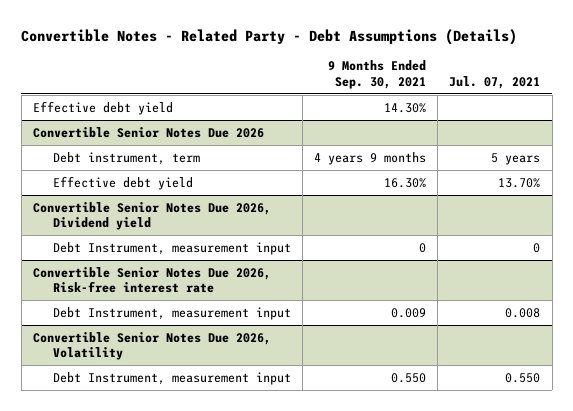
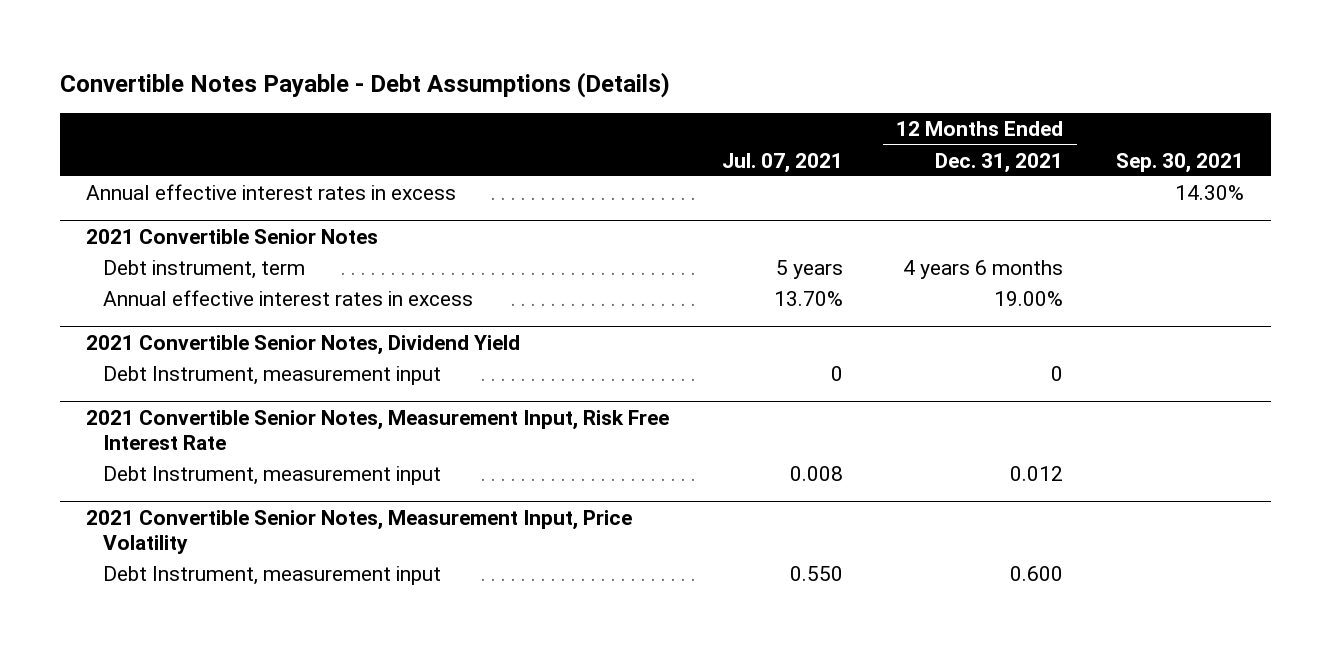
- Convertible Notes - Related Party - Debt Assumptions (Details)
+ Convertible Notes Payable - Debt Assumptions (Details)
- | 9 Months Ended Sep. 30, 2021 | Jul. 07, 2021
+ | Jul. 07, 2021 | 12 Months Ended Dec. 31, 2021 | Sep. 30, 2021
- Effective debt yield | 14.30% |
- Convertible Senior Notes Due 2026
+ Annual effective interest rates in excess | | | 14.30%
+ 2021 Convertible Senior Notes
- Effective debt yield | 16.30% | 13.70%
- Convertible Senior Notes Due 2026, Dividend yield
+ Annual effective interest rates in excess | 13.70% | 19.00% |
+ 2021 Convertible Senior Notes, Dividend Yield
- Convertible Senior Notes Due 2026, Risk-free interest rate
+ 2021 Convertible Senior Notes, Measurement Input, Risk Free Interest Rate
- Convertible Senior Notes Due 2026, Volatility
+ 2021 Convertible Senior Notes, Measurement Input, Price Volatility

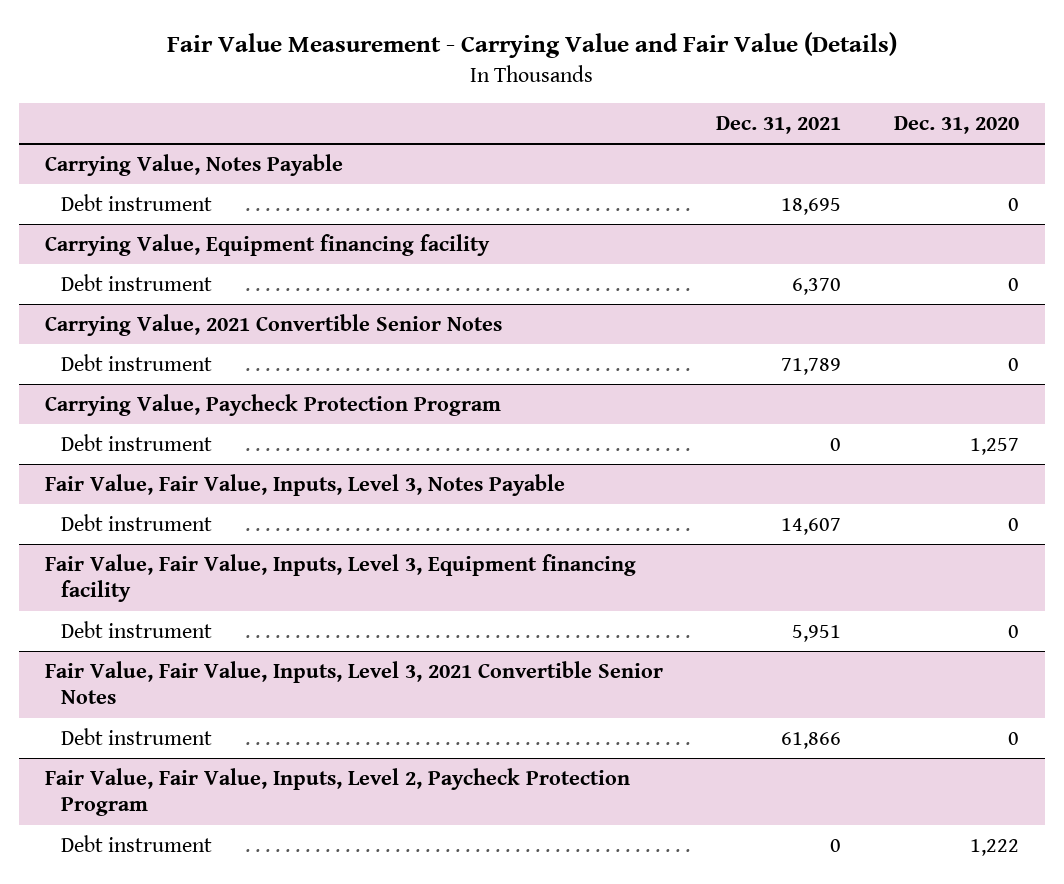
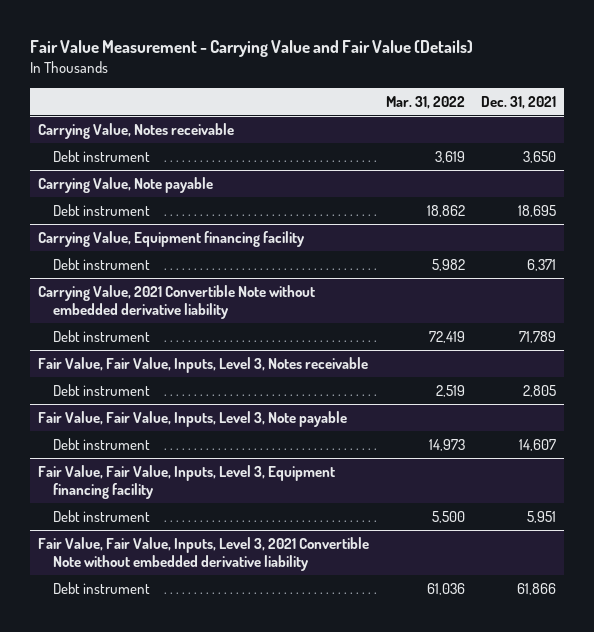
- | Dec. 31, 2021 | Dec. 31, 2020
+ | Mar. 31, 2022 | Dec. 31, 2021
- Carrying Value, Notes Payable
+ Carrying Value, Notes receivable
+ Debt instrument | 3,619 | 3,650
+ Carrying Value, Note payable
@ Carrying Value, Equipment financing facility
- Debt instrument | 6,370 | 0
- Carrying Value, 2021 Convertible Senior Notes
@ Carrying Value, Equipment financing facility
+ Debt instrument | 5,982 | 6,371
+ Carrying Value, 2021 Convertible Note without embedded derivative liability
- Carrying Value, Paycheck Protection Program
- Debt instrument | 0 | 1,257
- Fair Value, Fair Value, Inputs, Level 3, Notes Payable
+ Fair Value, Fair Value, Inputs, Level 3, Notes receivable
+ Debt instrument | 2,519 | 2,805
+ Fair Value, Fair Value, Inputs, Level 3, Note payable
- Fair Value, Fair Value, Inputs, Level 3, 2021 Convertible Senior Notes
+ Fair Value, Fair Value, Inputs, Level 3, 2021 Convertible Note without embedded derivative liability
- Fair Value, Fair Value, Inputs, Level 2, Paycheck Protection Program
- Debt instrument | 0 | 1,222

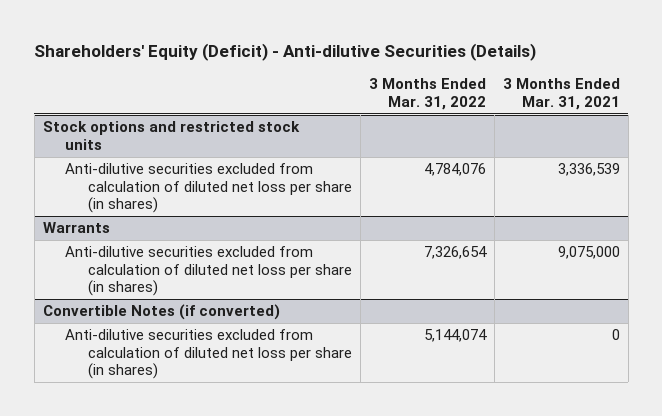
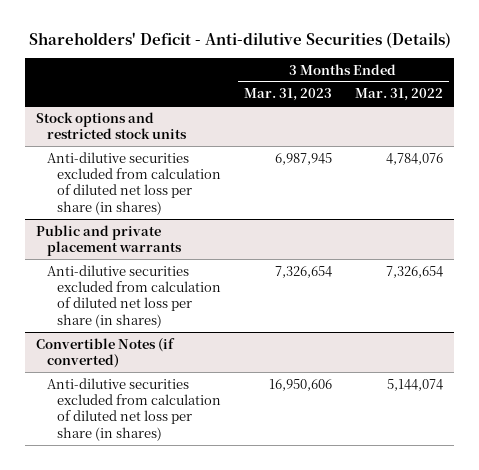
- Shareholders' Equity (Deficit) - Anti-dilutive Securities (Details)
+ Shareholders' Deficit - Anti-dilutive Securities (Details)
- | 3 Months Ended Mar. 31, 2022 | 3 Months Ended Mar. 31, 2021
+ | 3 Months Ended Mar. 31, 2023 | 3 Months Ended Mar. 31, 2022
- Warrants
+ Public and private placement warrants

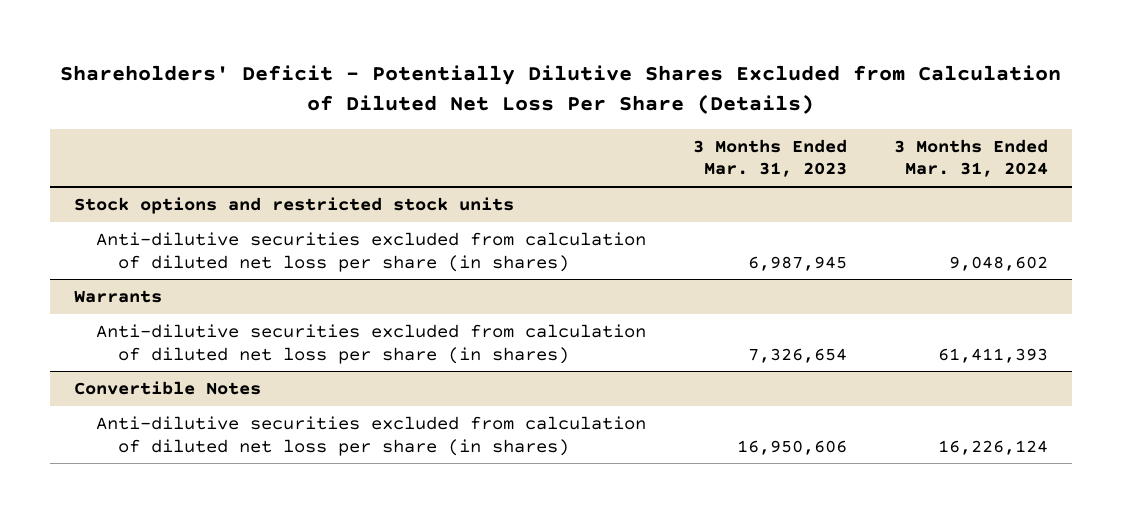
- Shareholders' Deficit - Anti-dilutive Securities (Details)
+ Shareholders' Deficit - Potentially Dilutive Shares Excluded from Calculation of Diluted Net Loss Per Share (Details)
- | 3 Months Ended Mar. 31, 2023 | 3 Months Ended Mar. 31, 2022
+ | 3 Months Ended Mar. 31, 2023 | 3 Months Ended Mar. 31, 2024
- Public and private placement warrants
+ Warrants
- Convertible Notes (if converted)
+ Convertible Notes

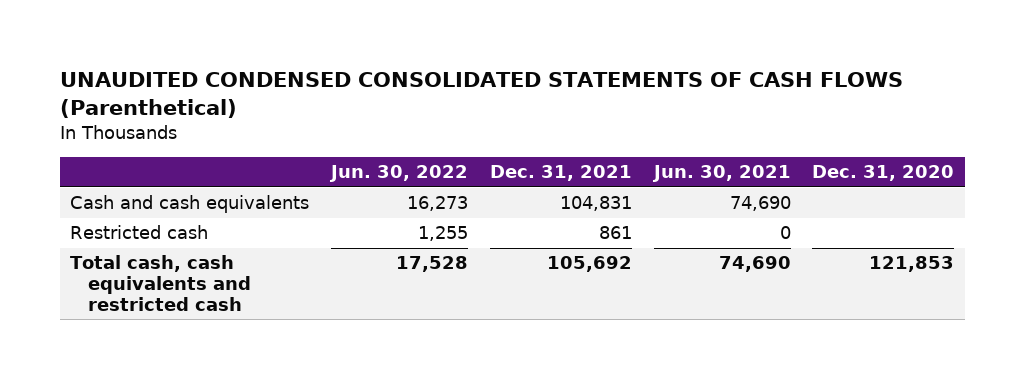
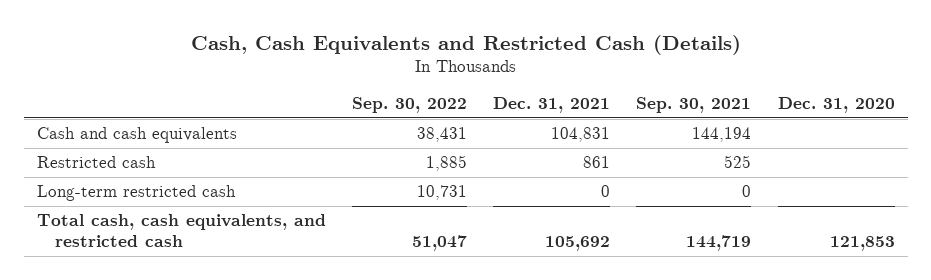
- UNAUDITED CONDENSED CONSOLIDATED STATEMENTS OF CASH FLOWS (Parenthetical)
+ Cash, Cash Equivalents and Restricted Cash (Details)
- | Jun. 30, 2022 | Dec. 31, 2021 | Jun. 30, 2021 | Dec. 31, 2020
+ | Sep. 30, 2022 | Dec. 31, 2021 | Sep. 30, 2021 | Dec. 31, 2020
- Total cash, cash equivalents and restricted cash | 17,528 | 105,692 | 74,690 | 121,853
+ Long-term restricted cash | 10,731 | 0 | 0 |
+ Total cash, cash equivalents, and restricted cash | 51,047 | 105,692 | 144,719 | 121,853

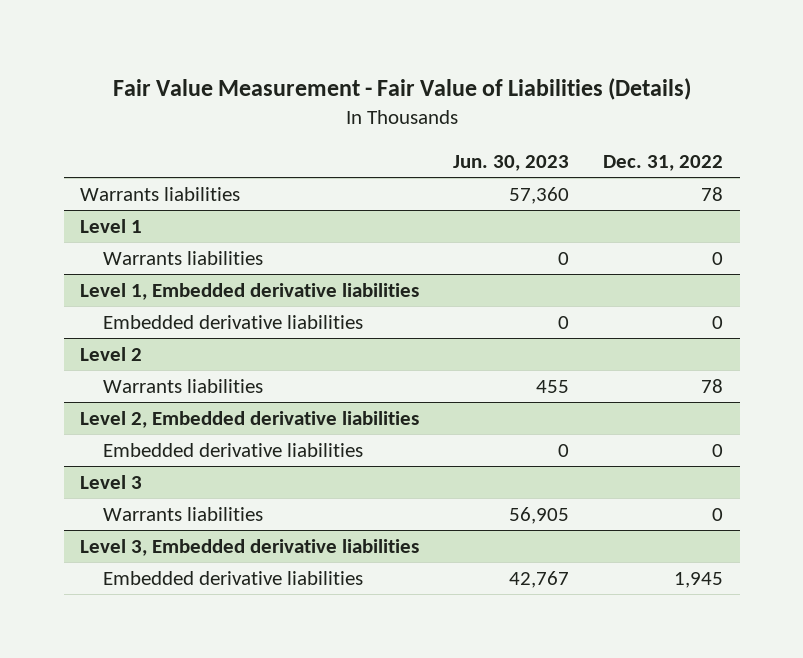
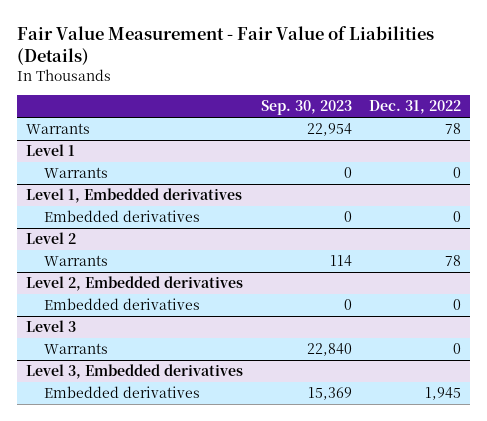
- | Jun. 30, 2023 | Dec. 31, 2022
+ | Sep. 30, 2023 | Dec. 31, 2022
- Warrants liabilities | 57,360 | 78
+ Warrants | 22,954 | 78
@ Level 1
- Warrants liabilities | 0 | 0
- Level 1, Embedded derivative liabilities
- Embedded derivative liabilities | 0 | 0
@ Level 1
+ Warrants | 0 | 0
+ Level 1, Embedded derivatives
+ Embedded derivatives | 0 | 0
@ Level 2
- Warrants liabilities | 455 | 78
- Level 2, Embedded derivative liabilities
- Embedded derivative liabilities | 0 | 0
@ Level 2
+ Warrants | 114 | 78
+ Level 2, Embedded derivatives
+ Embedded derivatives | 0 | 0
@ Level 3
- Warrants liabilities | 56,905 | 0
- Level 3, Embedded derivative liabilities
- Embedded derivative liabilities | 42,767 | 1,945
@ Level 3
+ Warrants | 22,840 | 0
+ Level 3, Embedded derivatives
+ Embedded derivatives | 15,369 | 1,945

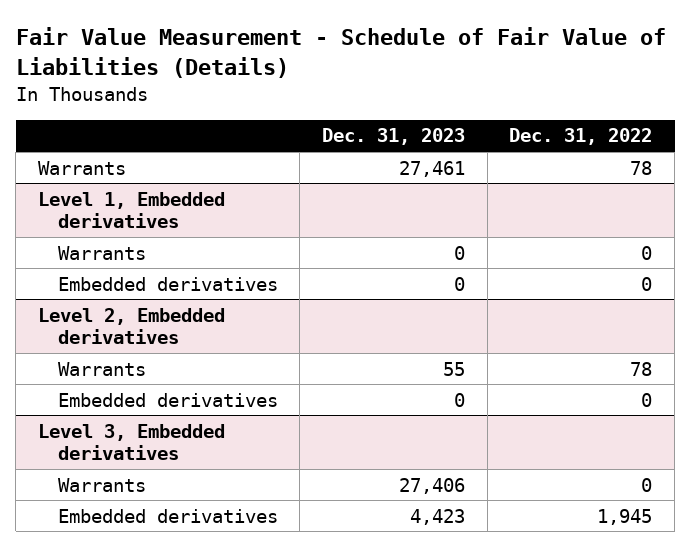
- Fair Value Measurement - Fair Value of Liabilities (Details)
+ Fair Value Measurement - Schedule of Fair Value of Liabilities (Details)
- | Sep. 30, 2023 | Dec. 31, 2022
+ | Dec. 31, 2023 | Dec. 31, 2022
- Level 1
- Warrants | 0 | 0
@ Level 1, Embedded derivatives
+ Warrants | 0 | 0
- Level 2
- Warrants | 114 | 78
@ Level 2, Embedded derivatives
+ Warrants | 55 | 78
- Level 3
- Warrants | 22,840 | 0
@ Level 3, Embedded derivatives
+ Warrants | 27,406 | 0

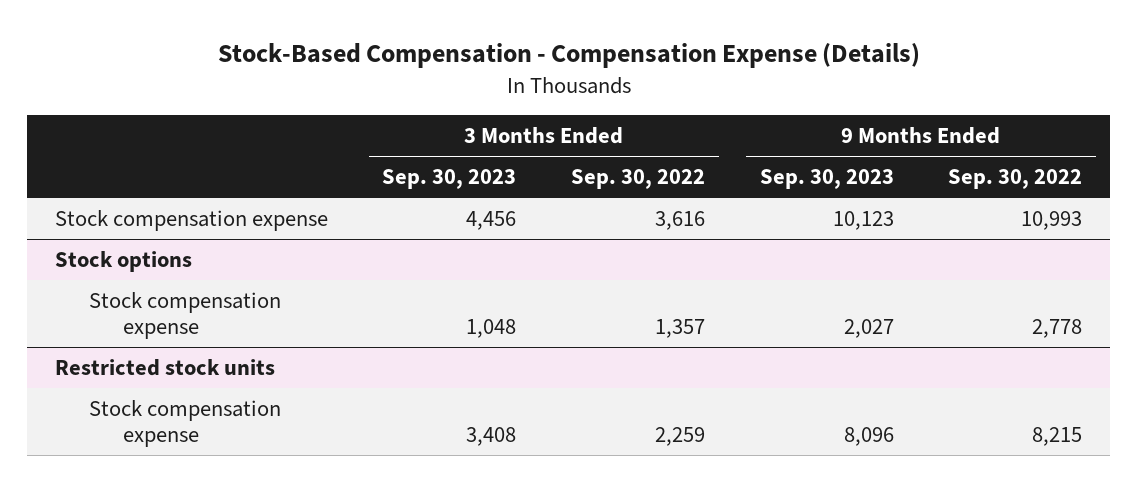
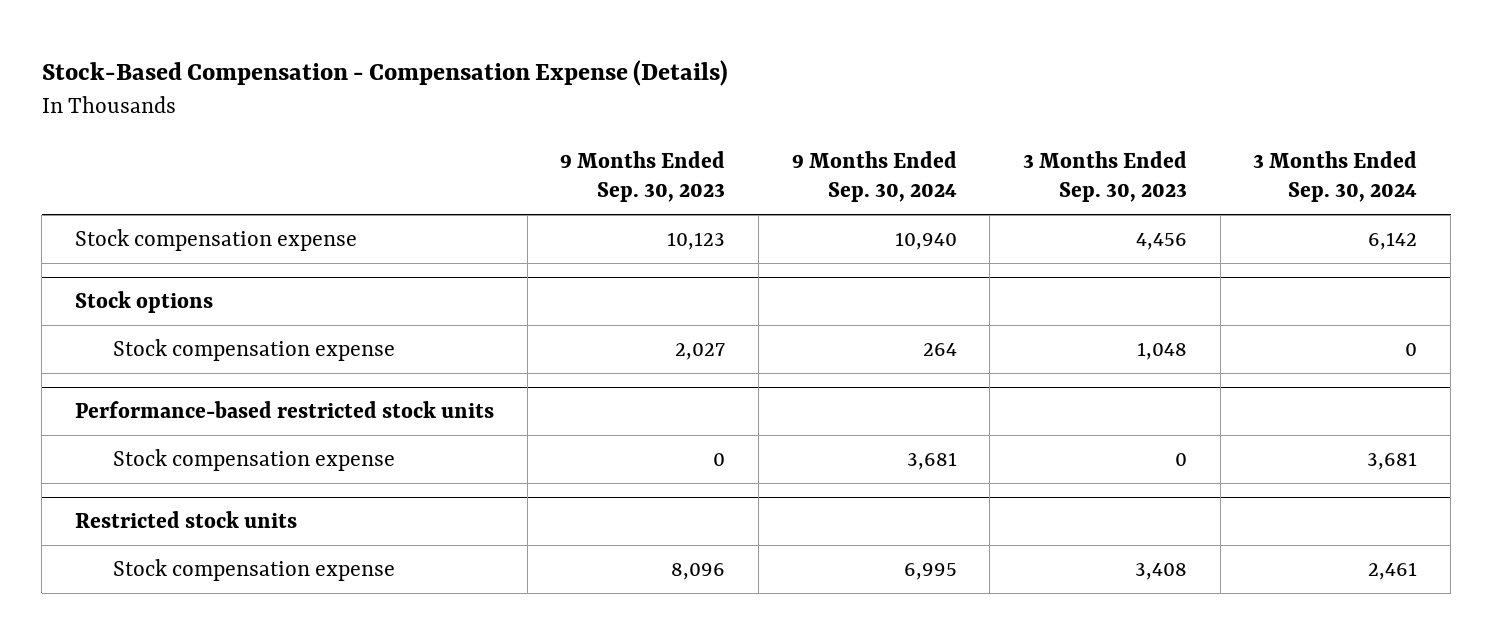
- | 3 Months Ended Sep. 30, 2023 | 3 Months Ended Sep. 30, 2022 | 9 Months Ended Sep. 30, 2023 | 9 Months Ended Sep. 30, 2022
+ | 9 Months Ended Sep. 30, 2023 | 9 Months Ended Sep. 30, 2024 | 3 Months Ended Sep. 30, 2023 | 3 Months Ended Sep. 30, 2024
+ Performance-based restricted stock units
+ Stock compensation expense | 0 | 3,681 | 0 | 3,681

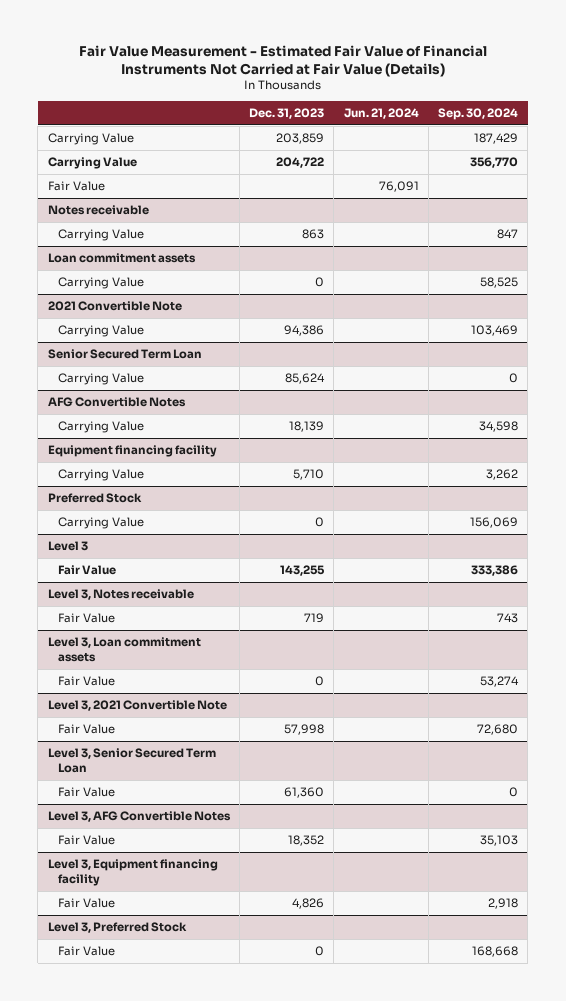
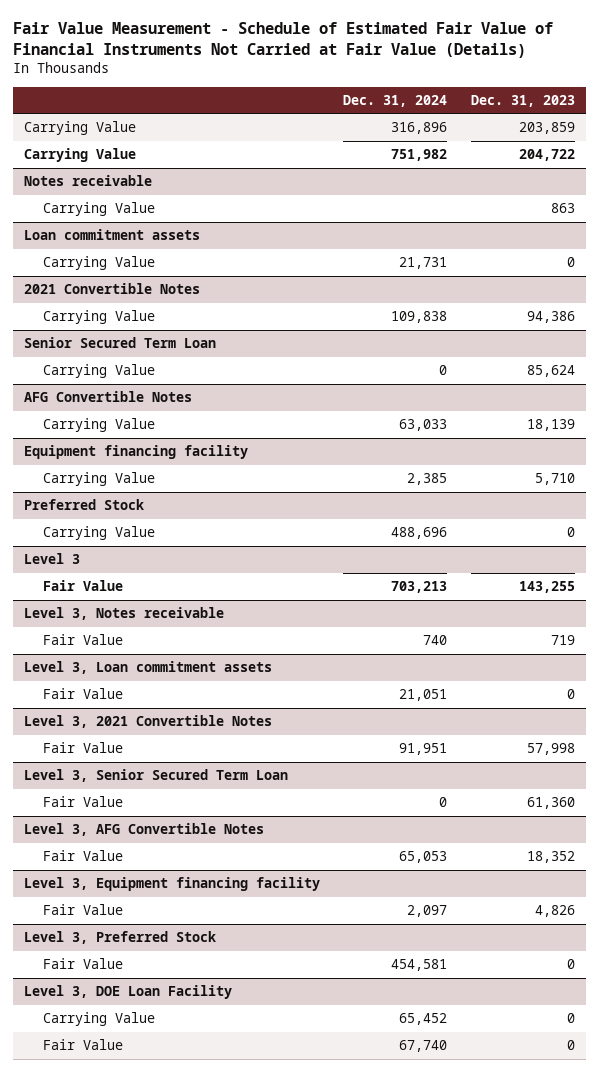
- Fair Value Measurement - Estimated Fair Value of Financial Instruments Not Carried at Fair Value (Details)
+ Fair Value Measurement - Schedule of Estimated Fair Value of Financial Instruments Not Carried at Fair Value (Details)
- | Dec. 31, 2023 | Jun. 21, 2024 | Sep. 30, 2024
+ | Dec. 31, 2024 | Dec. 31, 2023
- Fair Value | | 76,091 |
- 2021 Convertible Note
+ 2021 Convertible Notes
- Level 3, 2021 Convertible Note
+ Level 3, 2021 Convertible Notes
+ Level 3, DOE Loan Facility
+ Carrying Value | 65,452 | 0
+ Fair Value | 67,740 | 0

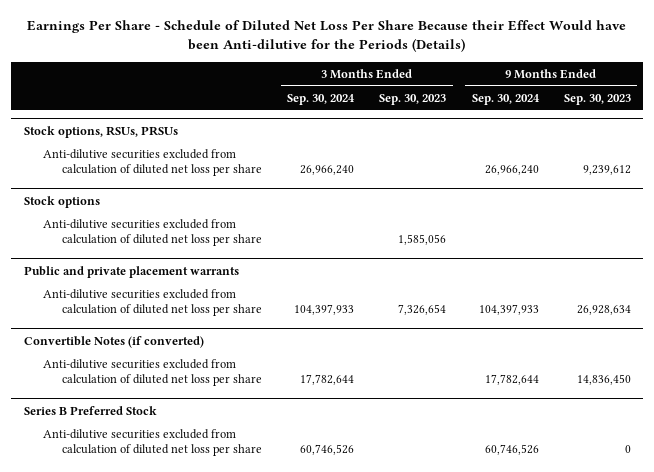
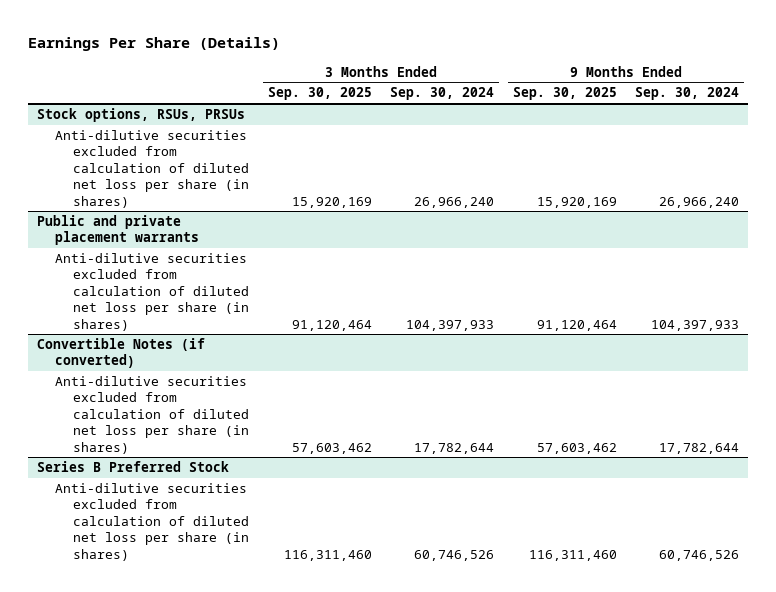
- Earnings Per Share - Schedule of Diluted Net Loss Per Share Because their Effect Would have been Anti-dilutive for the Periods (Details)
+ Earnings Per Share (Details)
- | 3 Months Ended Sep. 30, 2024 | 3 Months Ended Sep. 30, 2023 | 9 Months Ended Sep. 30, 2024 | 9 Months Ended Sep. 30, 2023
+ | 3 Months Ended Sep. 30, 2025 | 3 Months Ended Sep. 30, 2024 | 9 Months Ended Sep. 30, 2025 | 9 Months Ended Sep. 30, 2024
@ Stock options, RSUs, PRSUs
- Anti-dilutive securities excluded from calculation of diluted net loss per share | 26,966,240 | | 26,966,240 | 9,239,612
- Stock options
- Anti-dilutive securities excluded from calculation of diluted net loss per share | | 1,585,056 | |
@ Stock options, RSUs, PRSUs
+ Anti-dilutive securities excluded from calculation of diluted net loss per share (in shares) | 15,920,169 | 26,966,240 | 15,920,169 | 26,966,240
@ Public and private placement warrants
- Anti-dilutive securities excluded from calculation of diluted net loss per share | 104,397,933 | 7,326,654 | 104,397,933 | 26,928,634
+ Anti-dilutive securities excluded from calculation of diluted net loss per share (in shares) | 91,120,464 | 104,397,933 | 91,120,464 | 104,397,933
@ Convertible Notes (if converted)
- Anti-dilutive securities excluded from calculation of diluted net loss per share | 17,782,644 | | 17,782,644 | 14,836,450
+ Anti-dilutive securities excluded from calculation of diluted net loss per share (in shares) | 57,603,462 | 17,782,644 | 57,603,462 | 17,782,644
@ Series B Preferred Stock
- Anti-dilutive securities excluded from calculation of diluted net loss per share | 60,746,526 | | 60,746,526 | 0
+ Anti-dilutive securities excluded from calculation of diluted net loss per share (in shares) | 116,311,460 | 60,746,526 | 116,311,460 | 60,746,526

